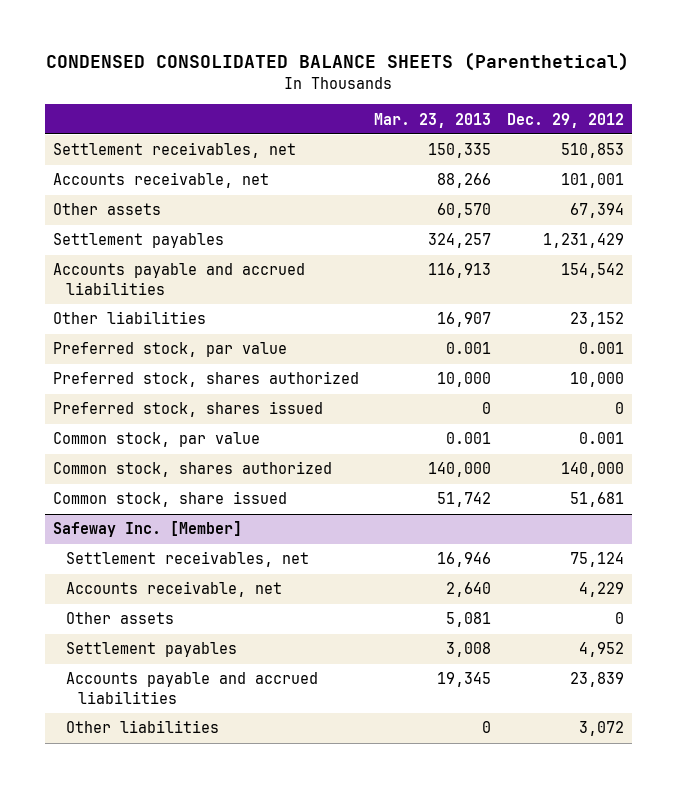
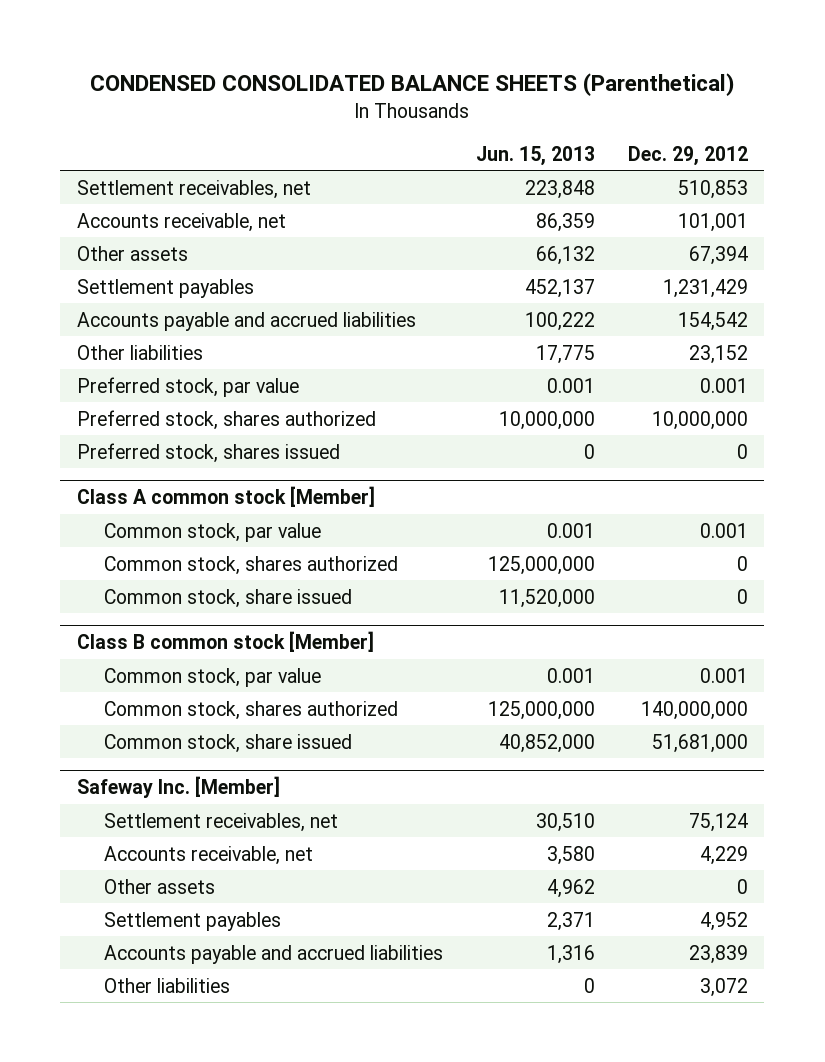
- | Mar. 23, 2013 | Dec. 29, 2012
+ | Jun. 15, 2013 | Dec. 29, 2012
- Preferred stock, shares authorized | 10,000 | 10,000
+ Preferred stock, shares authorized | 10,000,000 | 10,000,000
+ Class A common stock [Member]
- Common stock, shares authorized | 140,000 | 140,000
- Common stock, share issued | 51,742 | 51,681
+ Common stock, shares authorized | 125,000,000 | 0
+ Common stock, share issued | 11,520,000 | 0
+ Class B common stock [Member]
+ Common stock, par value | 0.001 | 0.001
+ Common stock, shares authorized | 125,000,000 | 140,000,000
+ Common stock, share issued | 40,852,000 | 51,681,000

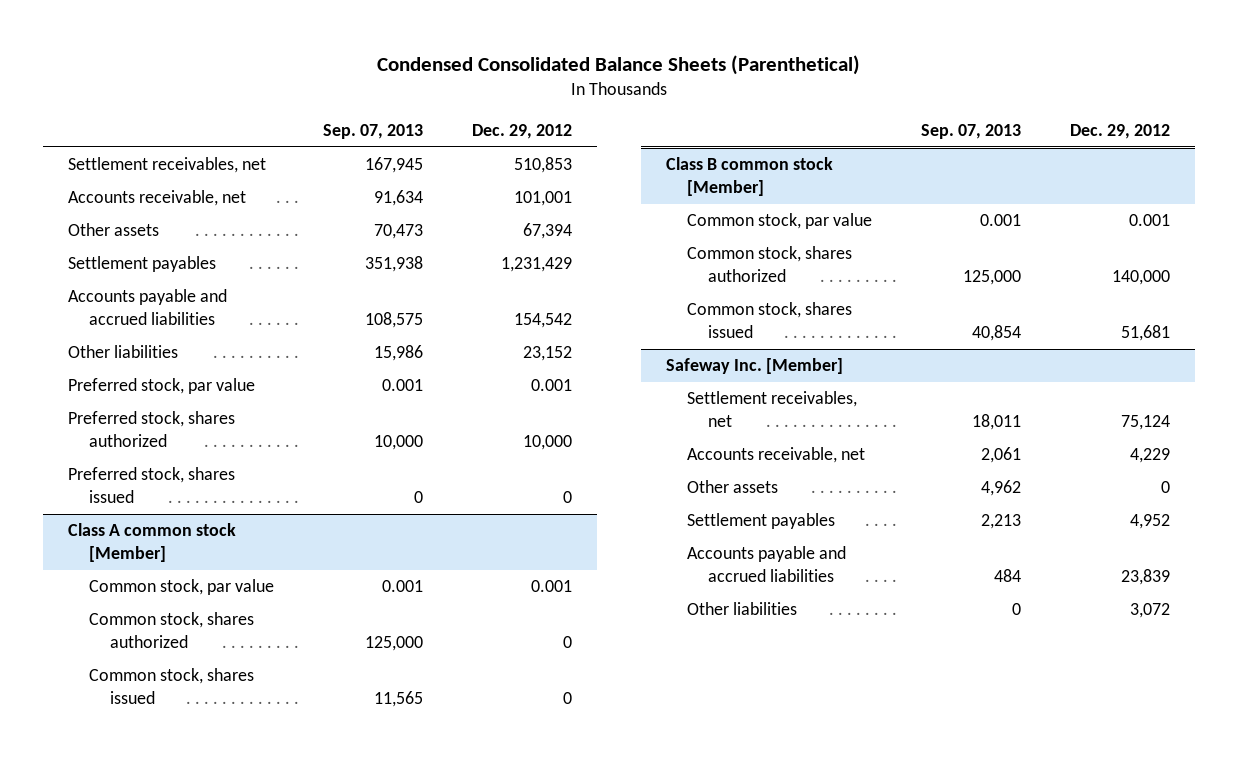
- CONDENSED CONSOLIDATED BALANCE SHEETS (Parenthetical)
+ Condensed Consolidated Balance Sheets (Parenthetical)
- | Jun. 15, 2013 | Dec. 29, 2012
+ | Sep. 07, 2013 | Dec. 29, 2012
- Preferred stock, shares authorized | 10,000,000 | 10,000,000
+ Preferred stock, shares authorized | 10,000 | 10,000
@ Class A common stock [Member]
- Common stock, share issued | 11,520,000 | 0
+ Common stock, shares issued | 11,565 | 0
@ Class B common stock [Member]
- Common stock, shares authorized | 125,000,000 | 140,000,000
- Common stock, share issued | 40,852,000 | 51,681,000
+ Common stock, shares authorized | 125,000 | 140,000
+ Common stock, shares issued | 40,854 | 51,681

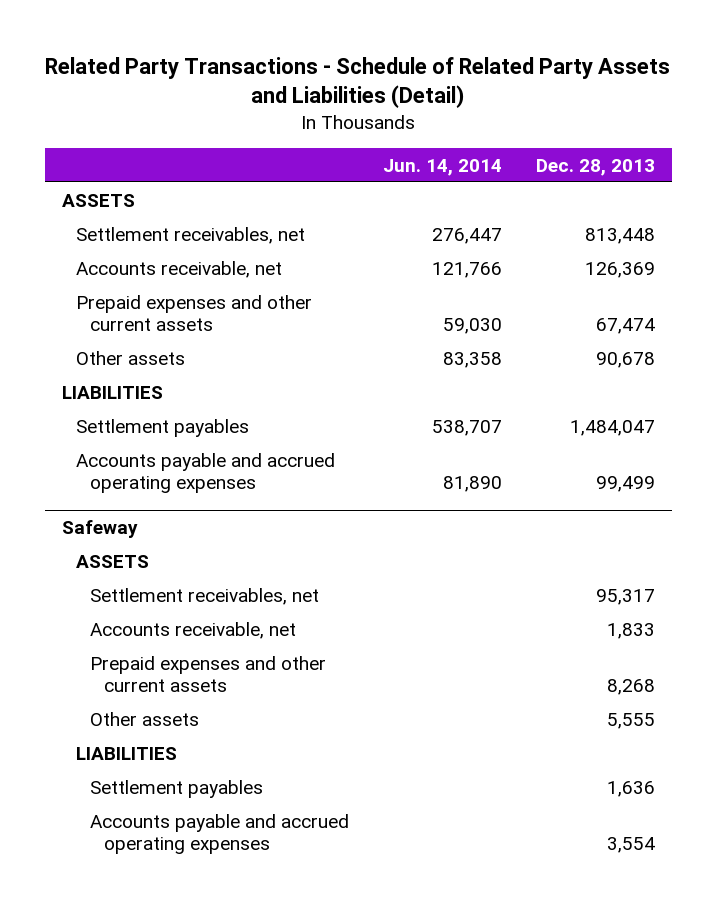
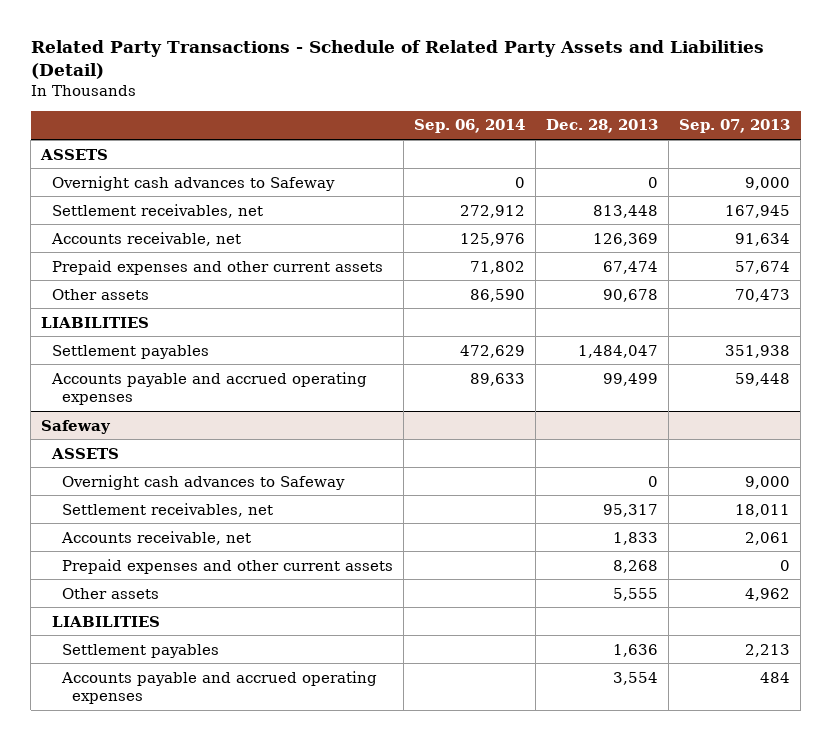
- | Jun. 14, 2014 | Dec. 28, 2013
+ | Sep. 06, 2014 | Dec. 28, 2013 | Sep. 07, 2013
+ Overnight cash advances to Safeway | 0 | 0 | 9,000
@ Safeway
+ Overnight cash advances to Safeway | | 0 | 9,000

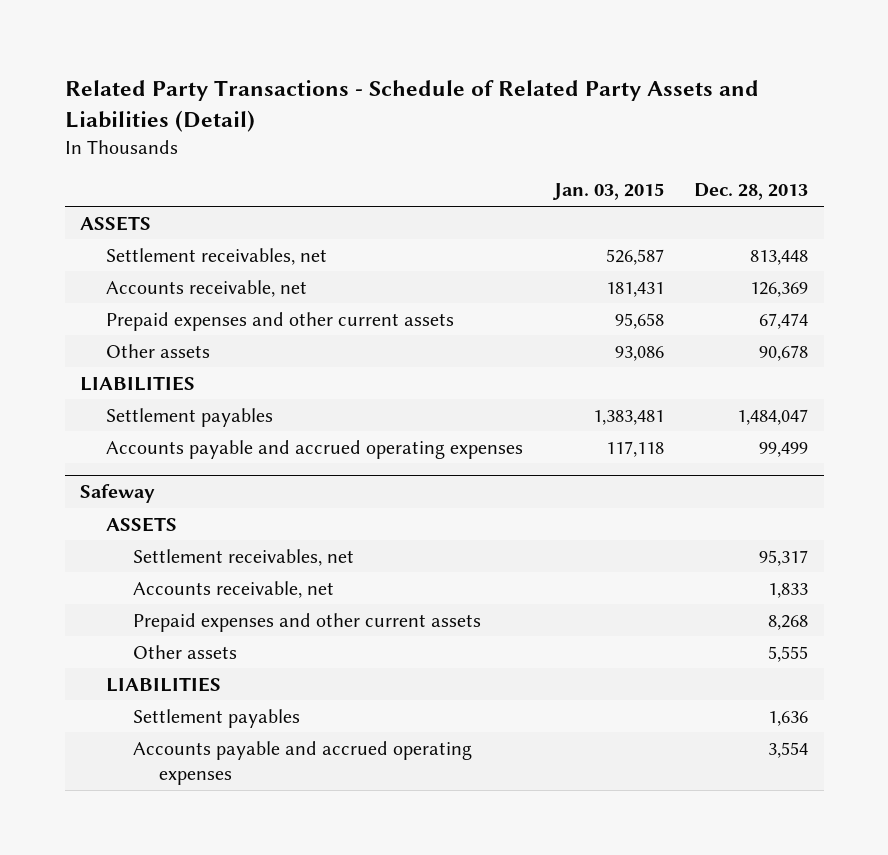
- | Sep. 06, 2014 | Dec. 28, 2013 | Sep. 07, 2013
+ | Jan. 03, 2015 | Dec. 28, 2013
- Overnight cash advances to Safeway | 0 | 0 | 9,000
@ Safeway
- Overnight cash advances to Safeway | | 0 | 9,000

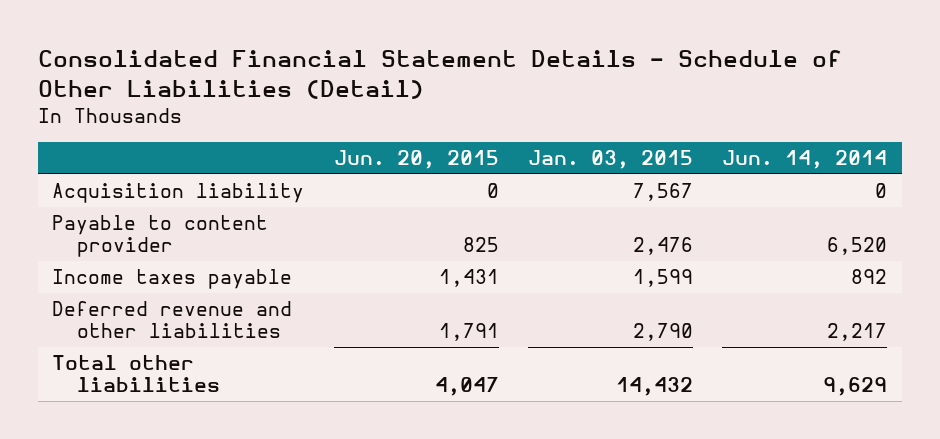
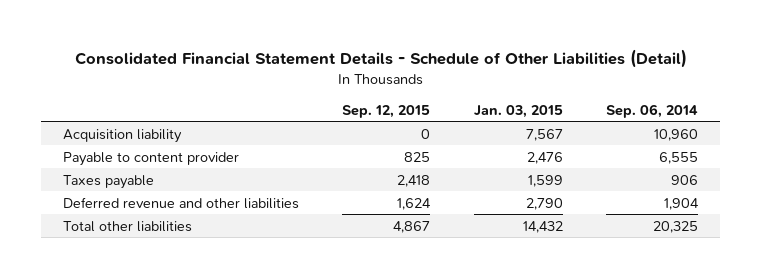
- | Jun. 20, 2015 | Jan. 03, 2015 | Jun. 14, 2014
+ | Sep. 12, 2015 | Jan. 03, 2015 | Sep. 06, 2014
- Income taxes payable | 1,431 | 1,599 | 892
+ Taxes payable | 2,418 | 1,599 | 906

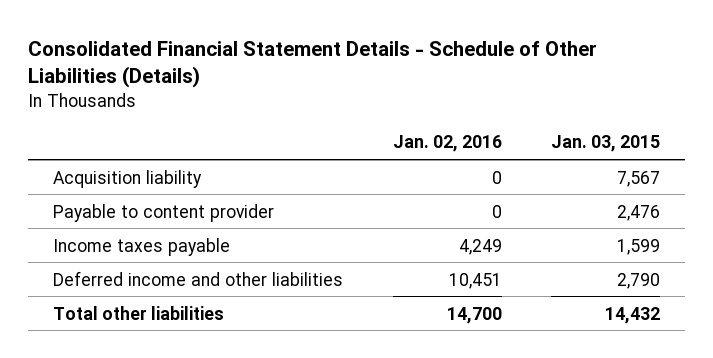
- Consolidated Financial Statement Details - Schedule of Other Liabilities (Detail)
+ Consolidated Financial Statement Details - Schedule of Other Liabilities (Details)
- | Sep. 12, 2015 | Jan. 03, 2015 | Sep. 06, 2014
+ | Jan. 02, 2016 | Jan. 03, 2015
- Taxes payable | 2,418 | 1,599 | 906
- Deferred revenue and other liabilities | 1,624 | 2,790 | 1,904
+ Income taxes payable | 4,249 | 1,599
+ Deferred income and other liabilities | 10,451 | 2,790

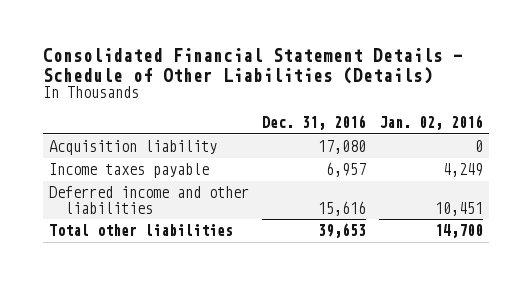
- | Jan. 02, 2016 | Jan. 03, 2015
+ | Dec. 31, 2016 | Jan. 02, 2016
- Payable to content provider | 0 | 2,476

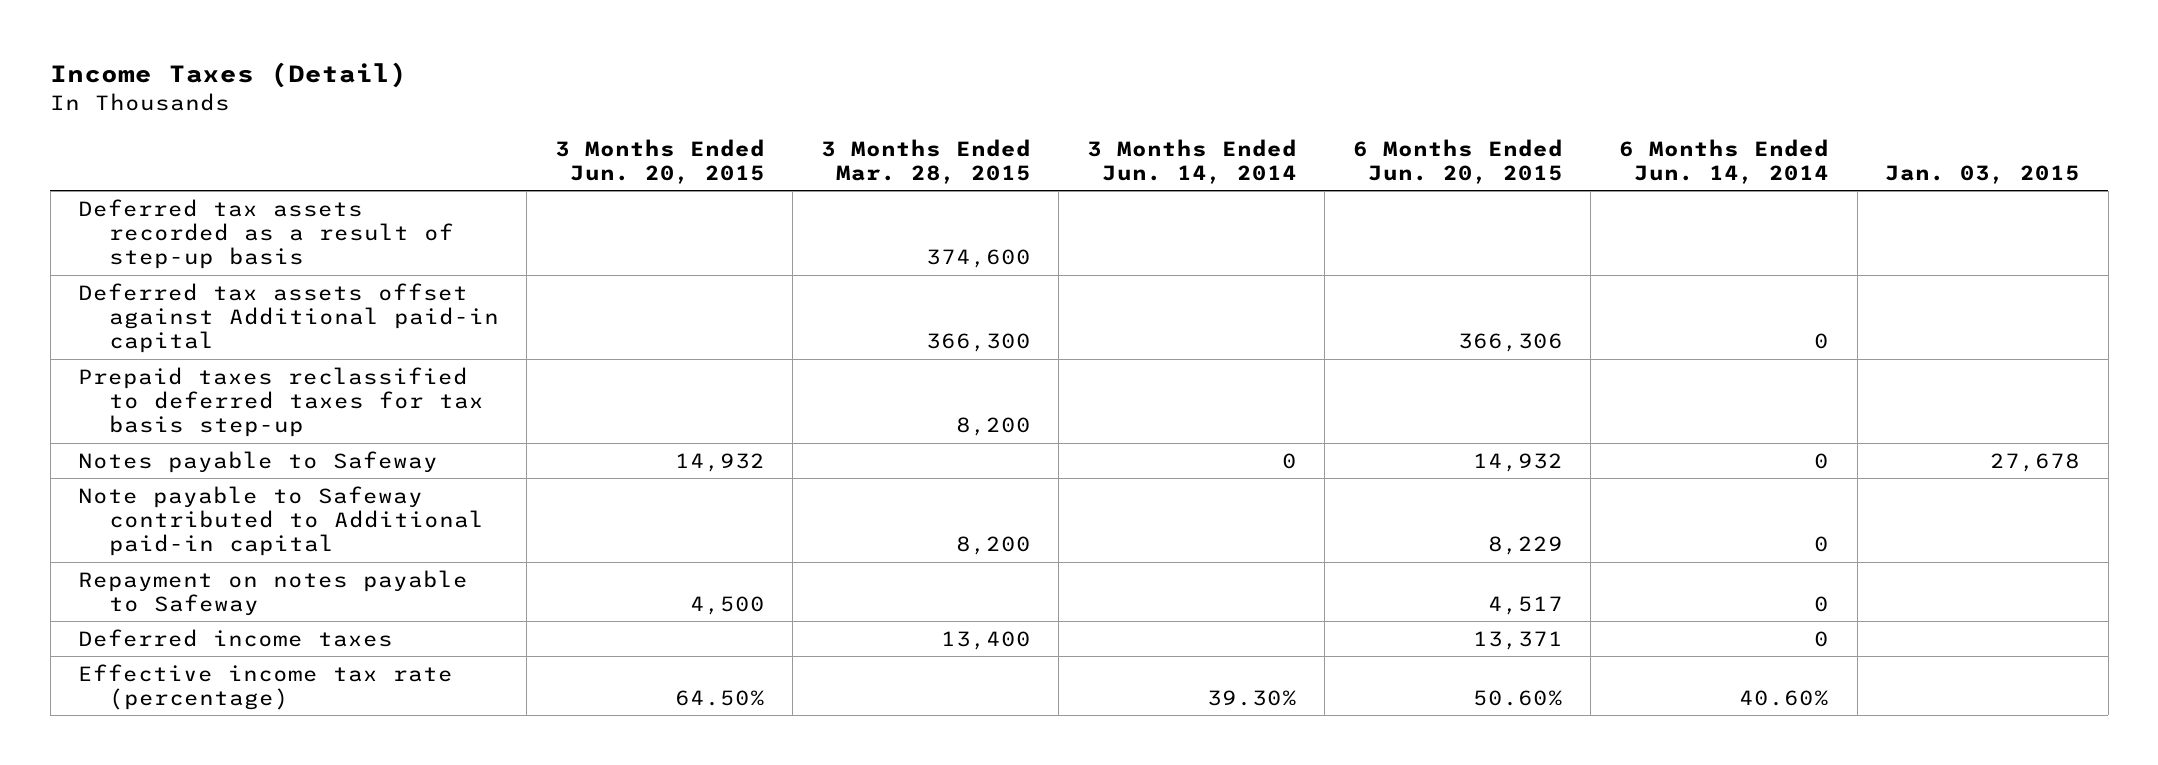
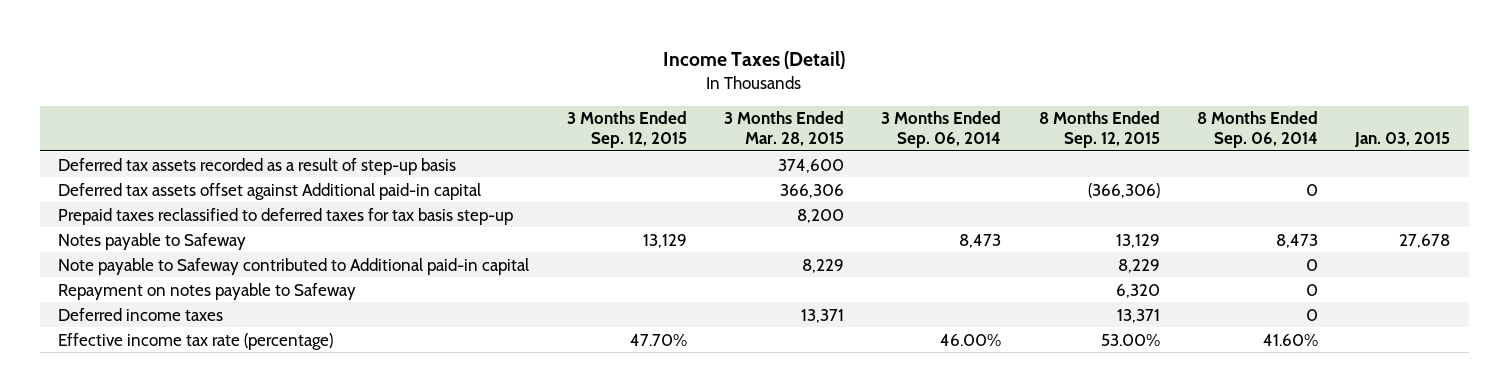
- | 3 Months Ended Jun. 20, 2015 | 3 Months Ended Mar. 28, 2015 | 3 Months Ended Jun. 14, 2014 | 6 Months Ended Jun. 20, 2015 | 6 Months Ended Jun. 14, 2014 | Jan. 03, 2015
+ | 3 Months Ended Sep. 12, 2015 | 3 Months Ended Mar. 28, 2015 | 3 Months Ended Sep. 06, 2014 | 8 Months Ended Sep. 12, 2015 | 8 Months Ended Sep. 06, 2014 | Jan. 03, 2015
- Deferred tax assets offset against Additional paid-in capital | | 366,300 | | 366,306 | 0 |
+ Deferred tax assets offset against Additional paid-in capital | | 366,306 | | (366,306) | 0 |
- Note payable to Safeway contributed to Additional paid-in capital | | 8,200 | | 8,229 | 0 |
+ Note payable to Safeway contributed to Additional paid-in capital | | 8,229 | | 8,229 | 0 |
- Deferred income taxes | | 13,400 | | 13,371 | 0 |
+ Deferred income taxes | | 13,371 | | 13,371 | 0 |

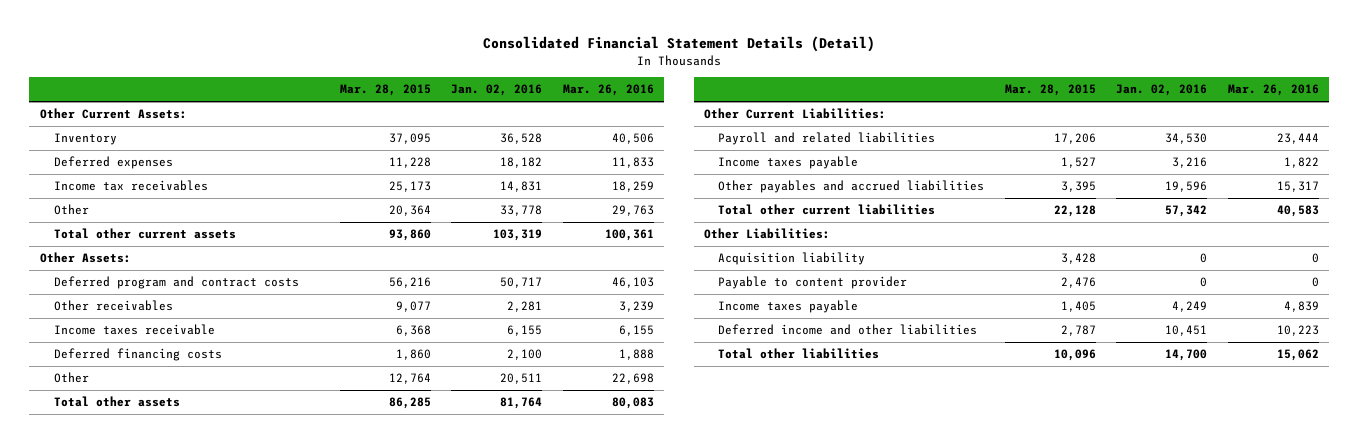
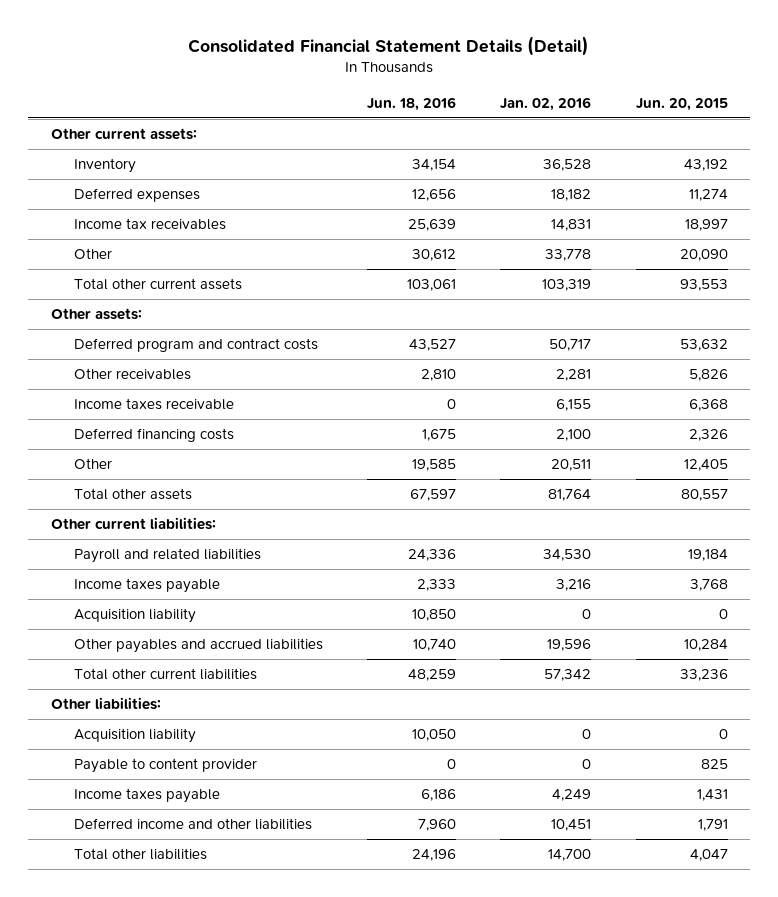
- | Mar. 28, 2015 | Jan. 02, 2016 | Mar. 26, 2016
+ | Jun. 18, 2016 | Jan. 02, 2016 | Jun. 20, 2015
- Other Current Assets:
+ Other current assets:
- Other Assets:
+ Other assets:
- Other Current Liabilities:
+ Other current liabilities:
+ Acquisition liability | 10,850 | 0 | 0
- Other Liabilities:
+ Other liabilities:

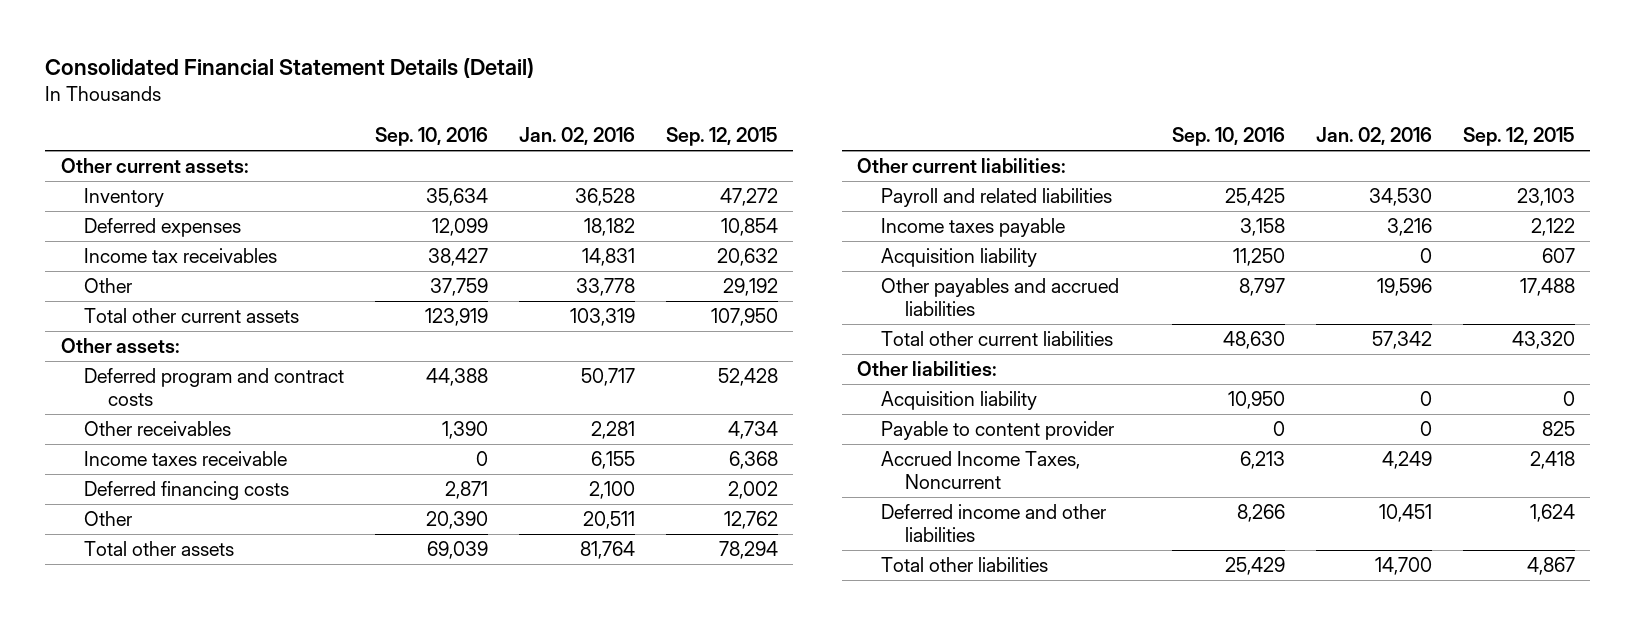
- | Jun. 18, 2016 | Jan. 02, 2016 | Jun. 20, 2015
+ | Sep. 10, 2016 | Jan. 02, 2016 | Sep. 12, 2015
- Income taxes payable | 6,186 | 4,249 | 1,431
+ Accrued Income Taxes, Noncurrent | 6,213 | 4,249 | 2,418

